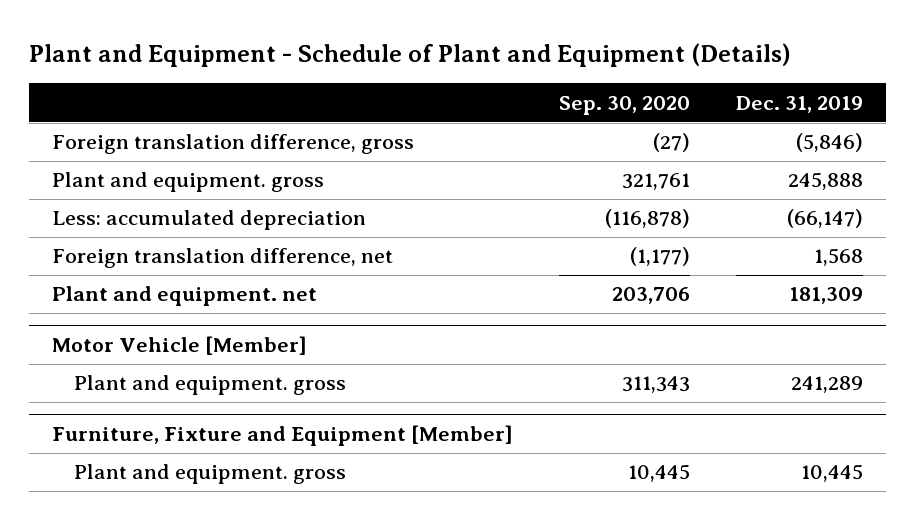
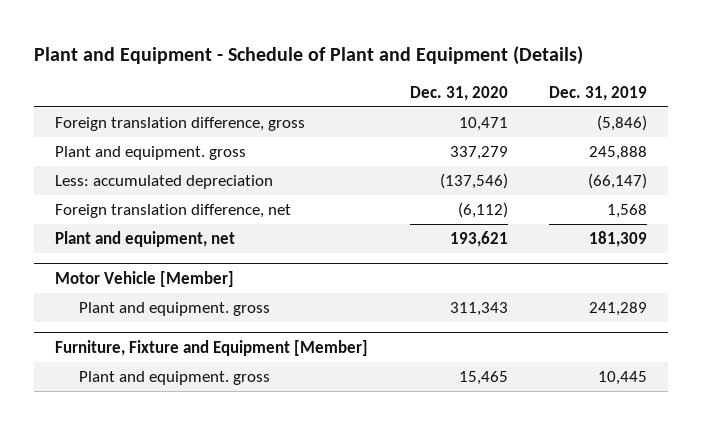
- | Sep. 30, 2020 | Dec. 31, 2019
+ | Dec. 31, 2020 | Dec. 31, 2019
- Plant and equipment. net | 203,706 | 181,309
+ Plant and equipment, net | 193,621 | 181,309

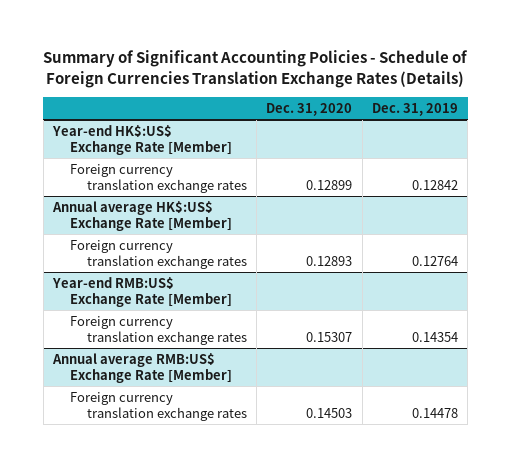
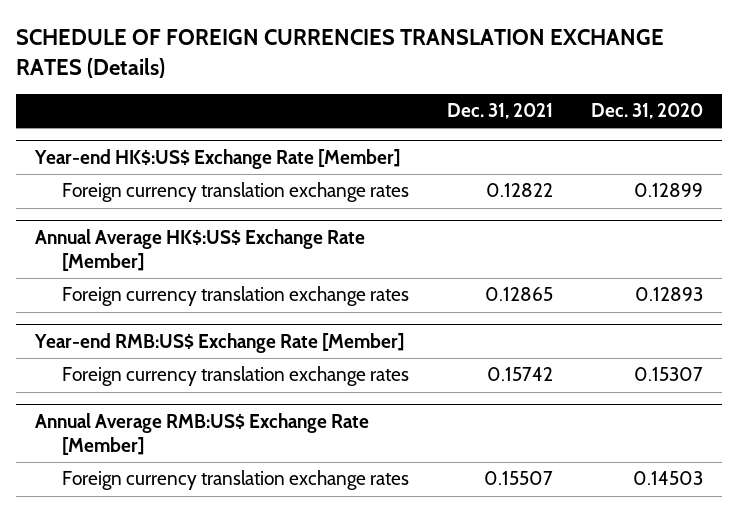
- Summary of Significant Accounting Policies - Schedule of Foreign Currencies Translation Exchange Rates (Details)
+ SCHEDULE OF FOREIGN CURRENCIES TRANSLATION EXCHANGE RATES (Details)
- | Dec. 31, 2020 | Dec. 31, 2019
+ | Dec. 31, 2021 | Dec. 31, 2020
- Annual average HK$:US$ Exchange Rate [Member]
+ Annual Average HK$:US$ Exchange Rate [Member]
- Annual average RMB:US$ Exchange Rate [Member]
+ Annual Average RMB:US$ Exchange Rate [Member]

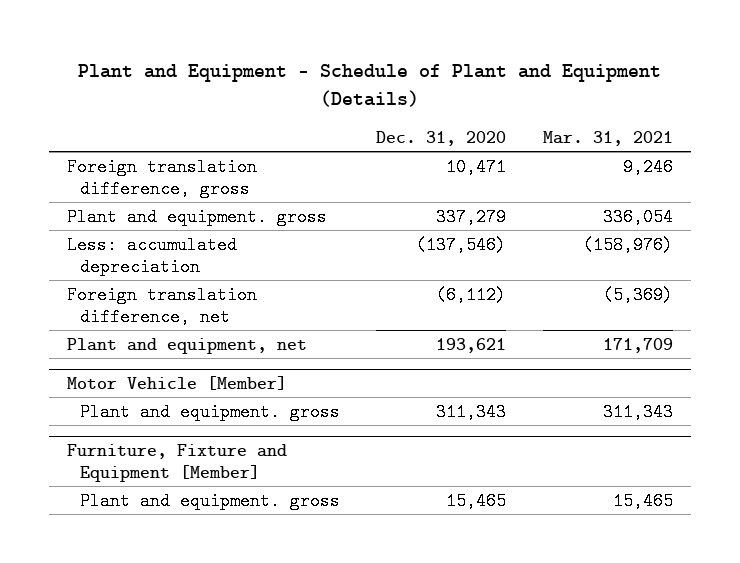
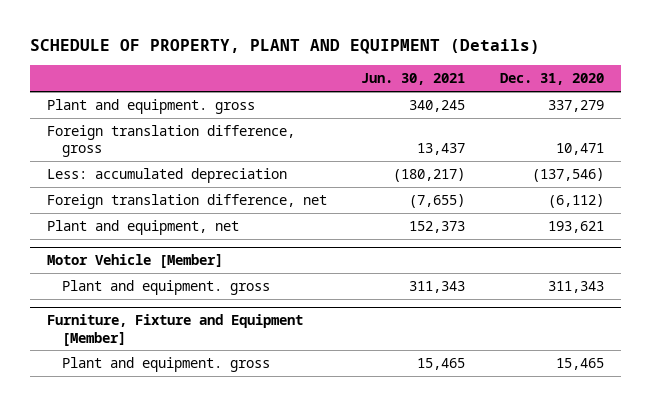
- Plant and Equipment - Schedule of Plant and Equipment (Details)
+ SCHEDULE OF PROPERTY, PLANT AND EQUIPMENT (Details)
- | Dec. 31, 2020 | Mar. 31, 2021
+ | Jun. 30, 2021 | Dec. 31, 2020
moved down: Foreign translation difference, gross | 13,437 | 10,471

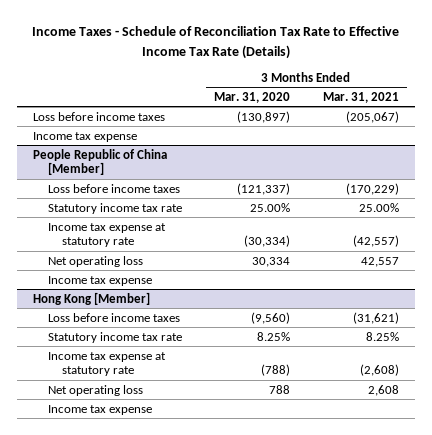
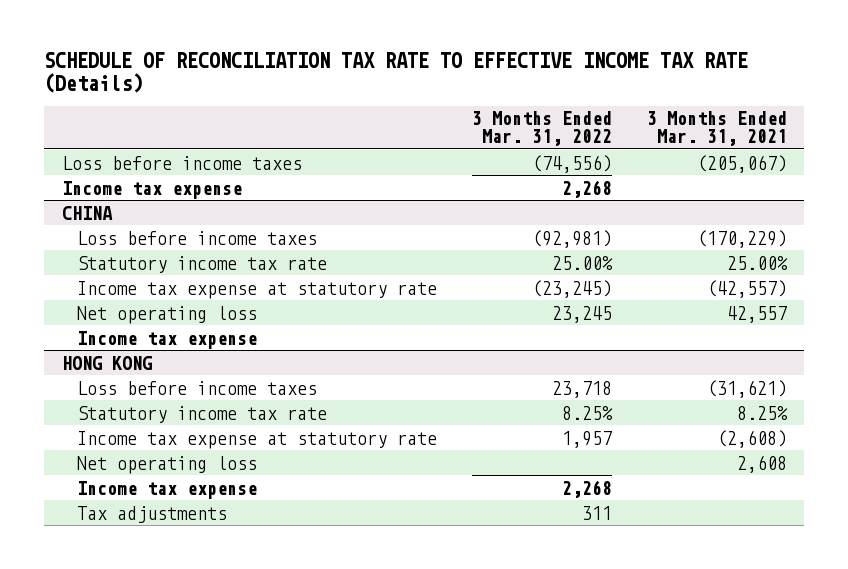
- Income Taxes - Schedule of Reconciliation Tax Rate to Effective Income Tax Rate (Details)
+ SCHEDULE OF RECONCILIATION TAX RATE TO EFFECTIVE INCOME TAX RATE (Details)
- | 3 Months Ended Mar. 31, 2020 | 3 Months Ended Mar. 31, 2021
+ | 3 Months Ended Mar. 31, 2022 | 3 Months Ended Mar. 31, 2021
- People Republic of China [Member]
+ CHINA
- Hong Kong [Member]
+ HONG KONG
+ Tax adjustments | 311 |

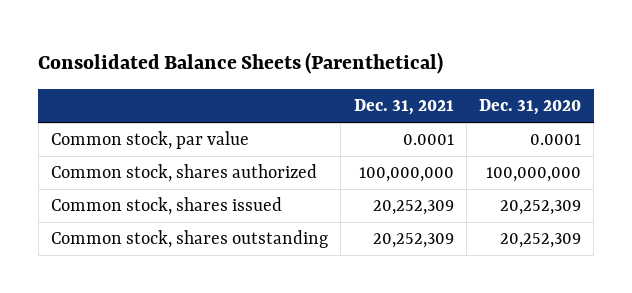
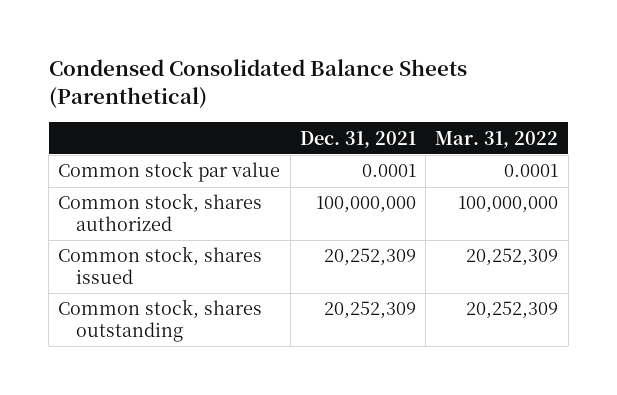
- Consolidated Balance Sheets (Parenthetical)
+ Condensed Consolidated Balance Sheets (Parenthetical)
- | Dec. 31, 2021 | Dec. 31, 2020
+ | Dec. 31, 2021 | Mar. 31, 2022
- Common stock, par value | 0.0001 | 0.0001
+ Common stock par value | 0.0001 | 0.0001

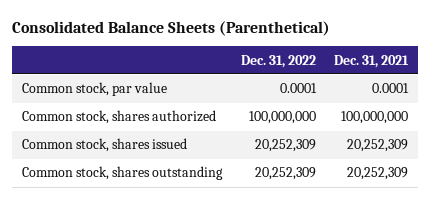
- Condensed Consolidated Balance Sheets (Parenthetical)
+ Consolidated Balance Sheets (Parenthetical)
- | Dec. 31, 2021 | Mar. 31, 2022
+ | Dec. 31, 2022 | Dec. 31, 2021
- Common stock par value | 0.0001 | 0.0001
+ Common stock, par value | 0.0001 | 0.0001

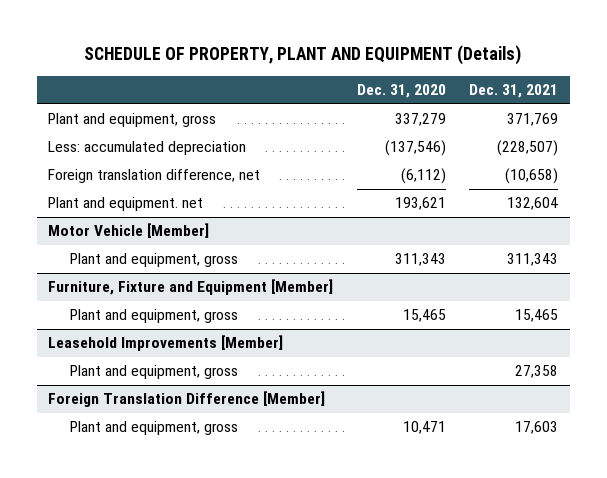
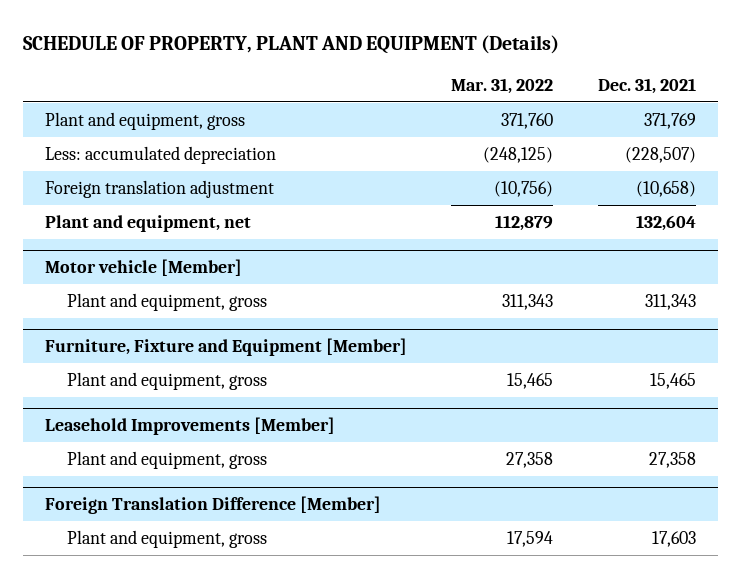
- | Dec. 31, 2020 | Dec. 31, 2021
+ | Mar. 31, 2022 | Dec. 31, 2021
- Foreign translation difference, net | (6,112) | (10,658)
- Plant and equipment. net | 193,621 | 132,604
- Motor Vehicle [Member]
+ Foreign translation adjustment | (10,756) | (10,658)
+ Plant and equipment, net | 112,879 | 132,604
+ Motor vehicle [Member]

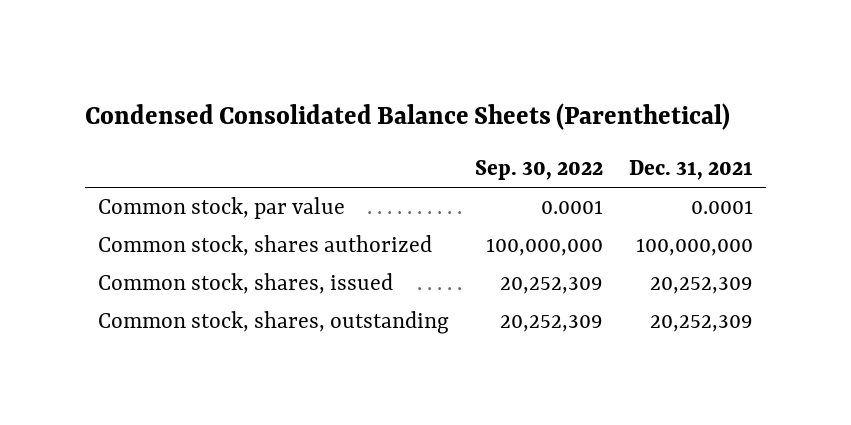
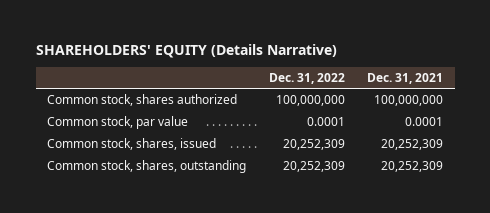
- Condensed Consolidated Balance Sheets (Parenthetical)
+ SHAREHOLDERS' EQUITY (Details Narrative)
- | Sep. 30, 2022 | Dec. 31, 2021
+ | Dec. 31, 2022 | Dec. 31, 2021
moved down: Common stock, par value | 0.0001 | 0.0001

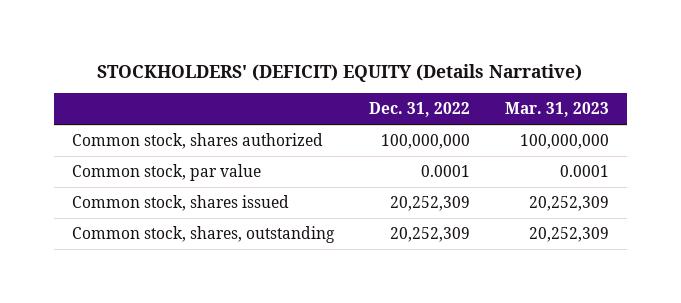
- SHAREHOLDERS' EQUITY (Details Narrative)
+ STOCKHOLDERS' (DEFICIT) EQUITY (Details Narrative)
- | Dec. 31, 2022 | Dec. 31, 2021
+ | Dec. 31, 2022 | Mar. 31, 2023
- Common stock, shares, issued | 20,252,309 | 20,252,309
+ Common stock, shares issued | 20,252,309 | 20,252,309

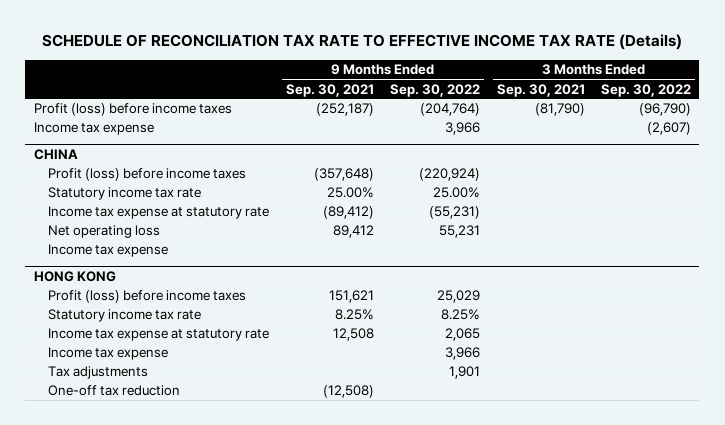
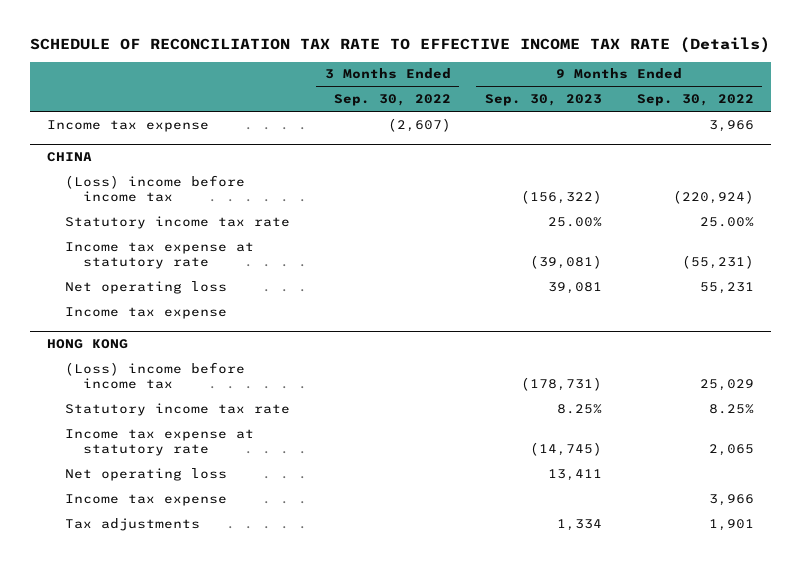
- | 9 Months Ended Sep. 30, 2021 | 9 Months Ended Sep. 30, 2022 | 3 Months Ended Sep. 30, 2021 | 3 Months Ended Sep. 30, 2022
+ | 3 Months Ended Sep. 30, 2022 | 9 Months Ended Sep. 30, 2023 | 9 Months Ended Sep. 30, 2022
- Profit (loss) before income taxes | (252,187) | (204,764) | (81,790) | (96,790)
@ CHINA
- Profit (loss) before income taxes | (357,648) | (220,924) | |
+ (Loss) income before income tax | | (156,322) | (220,924)
@ HONG KONG
- Profit (loss) before income taxes | 151,621 | 25,029 | |
+ (Loss) income before income tax | | (178,731) | 25,029
+ Net operating loss | | 13,411 |
- One-off tax reduction | (12,508) | | |

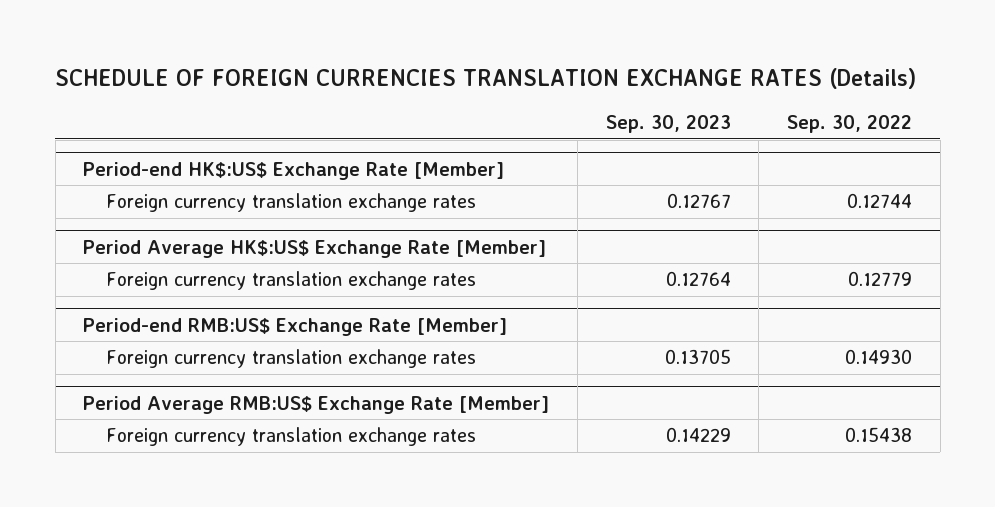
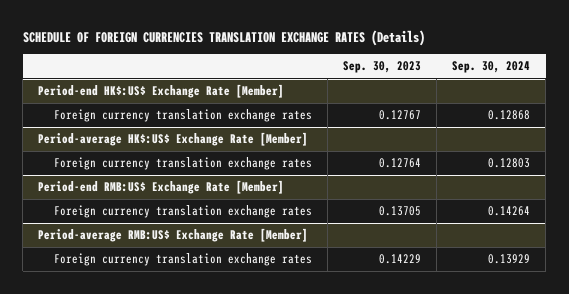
- | Sep. 30, 2023 | Sep. 30, 2022
+ | Sep. 30, 2023 | Sep. 30, 2024
- Period Average HK$:US$ Exchange Rate [Member]
+ Period-average HK$:US$ Exchange Rate [Member]
- Period Average RMB:US$ Exchange Rate [Member]
+ Period-average RMB:US$ Exchange Rate [Member]

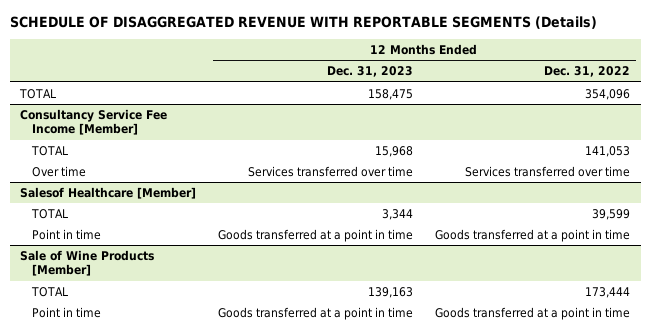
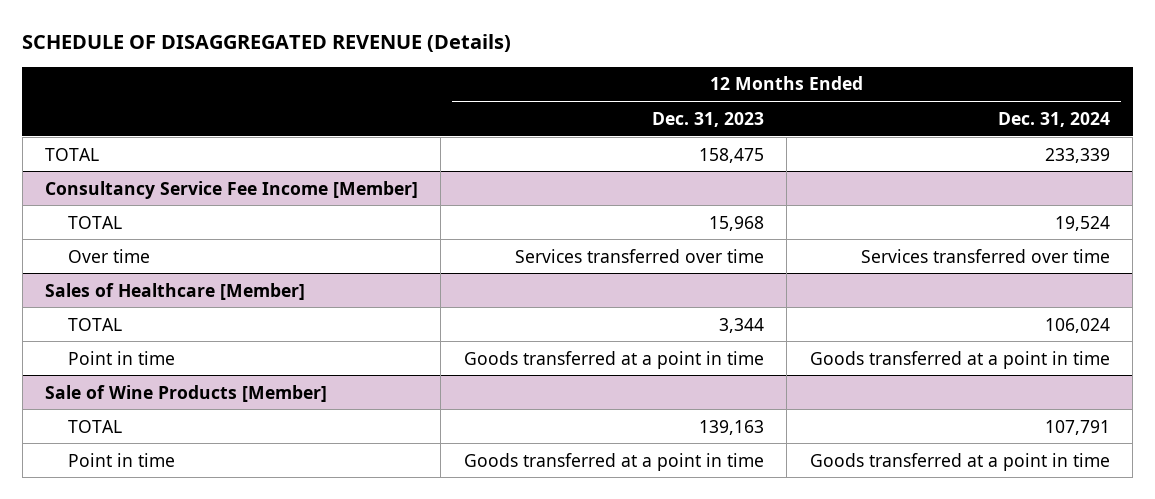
- SCHEDULE OF DISAGGREGATED REVENUE WITH REPORTABLE SEGMENTS (Details)
+ SCHEDULE OF DISAGGREGATED REVENUE (Details)
- | 12 Months Ended Dec. 31, 2023 | 12 Months Ended Dec. 31, 2022
+ | 12 Months Ended Dec. 31, 2023 | 12 Months Ended Dec. 31, 2024
- Salesof Healthcare [Member]
+ Sales of Healthcare [Member]

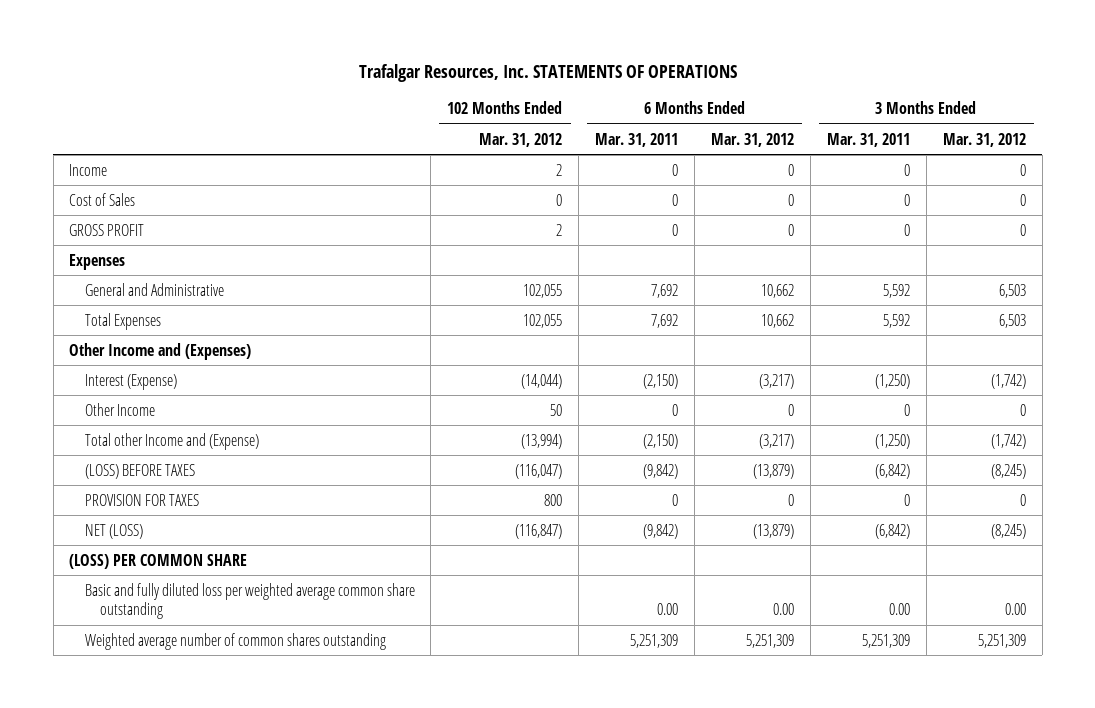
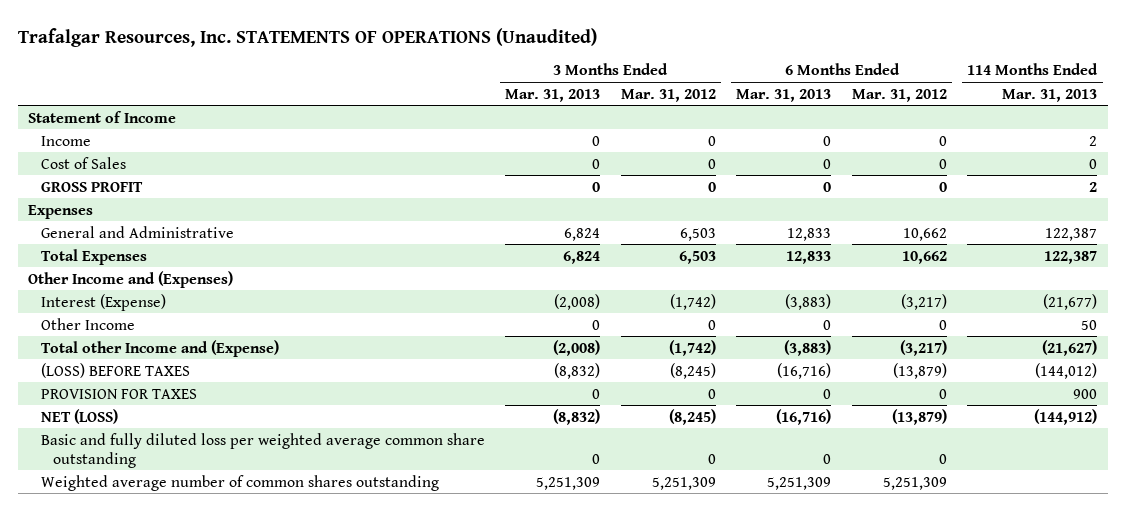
- Trafalgar Resources, Inc. STATEMENTS OF OPERATIONS
+ Trafalgar Resources, Inc. STATEMENTS OF OPERATIONS (Unaudited)
- | 102 Months Ended Mar. 31, 2012 | 6 Months Ended Mar. 31, 2011 | 6 Months Ended Mar. 31, 2012 | 3 Months Ended Mar. 31, 2011 | 3 Months Ended Mar. 31, 2012
+ | 3 Months Ended Mar. 31, 2013 | 3 Months Ended Mar. 31, 2012 | 6 Months Ended Mar. 31, 2013 | 6 Months Ended Mar. 31, 2012 | 114 Months Ended Mar. 31, 2013
+ Statement of Income
- (LOSS) PER COMMON SHARE
- Basic and fully diluted loss per weighted average common share outstanding | | 0.00 | 0.00 | 0.00 | 0.00
+ Basic and fully diluted loss per weighted average common share outstanding | 0 | 0 | 0 | 0 |

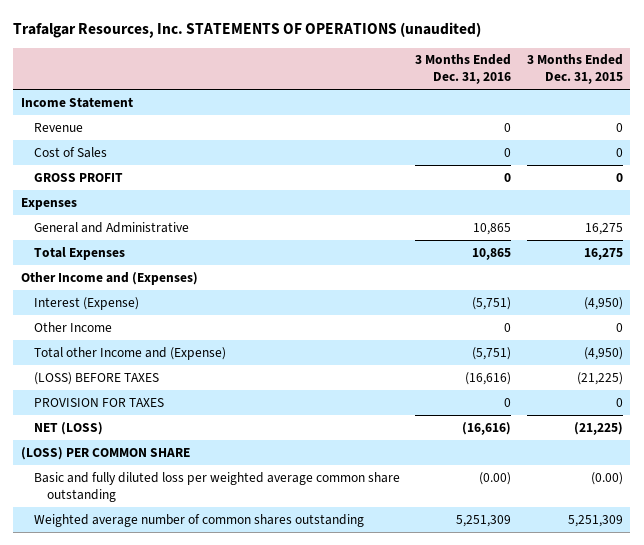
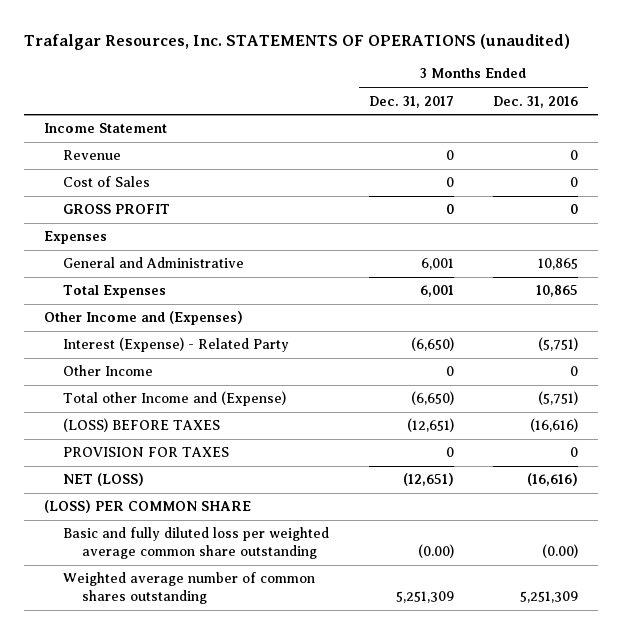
- | 3 Months Ended Dec. 31, 2016 | 3 Months Ended Dec. 31, 2015
+ | 3 Months Ended Dec. 31, 2017 | 3 Months Ended Dec. 31, 2016
- Interest (Expense) | (5,751) | (4,950)
+ Interest (Expense) - Related Party | (6,650) | (5,751)

